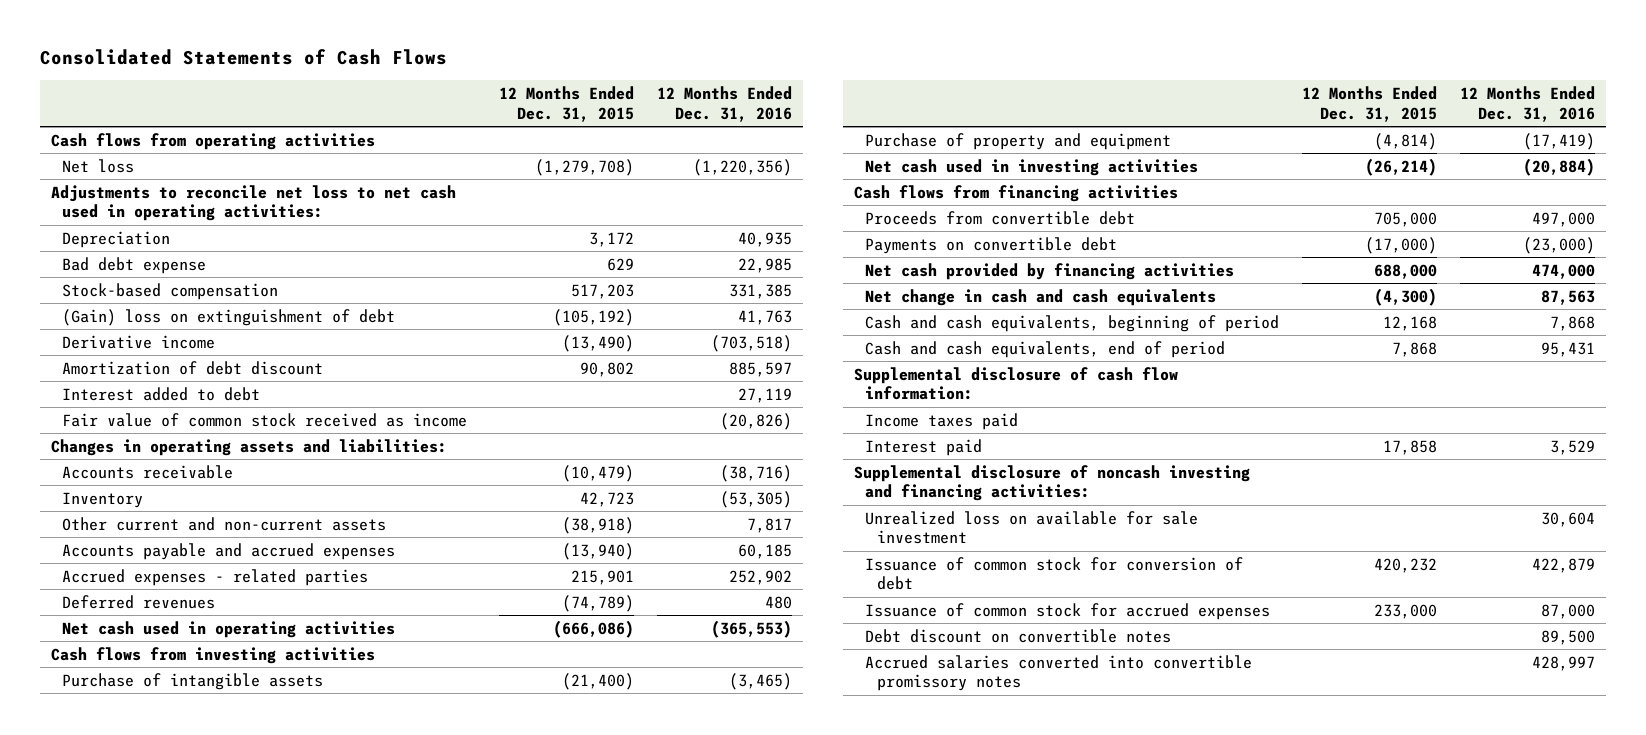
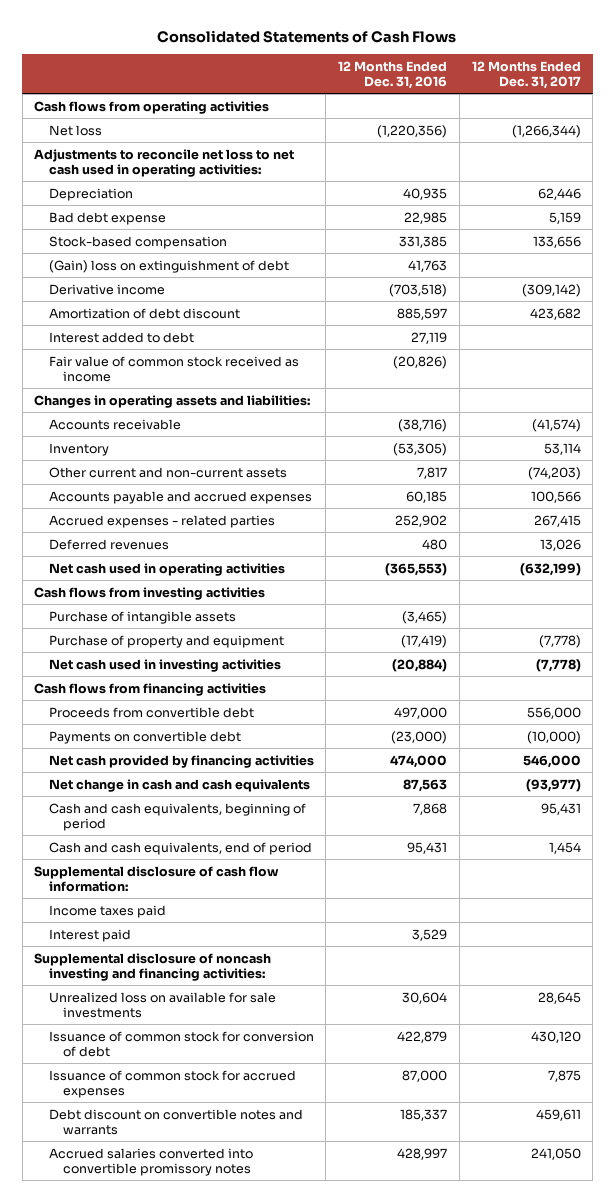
- | 12 Months Ended Dec. 31, 2015 | 12 Months Ended Dec. 31, 2016
+ | 12 Months Ended Dec. 31, 2016 | 12 Months Ended Dec. 31, 2017
- Unrealized loss on available for sale investment | | 30,604
+ Unrealized loss on available for sale investments | 30,604 | 28,645
- Debt discount on convertible notes | | 89,500
+ Debt discount on convertible notes and warrants | 185,337 | 459,611

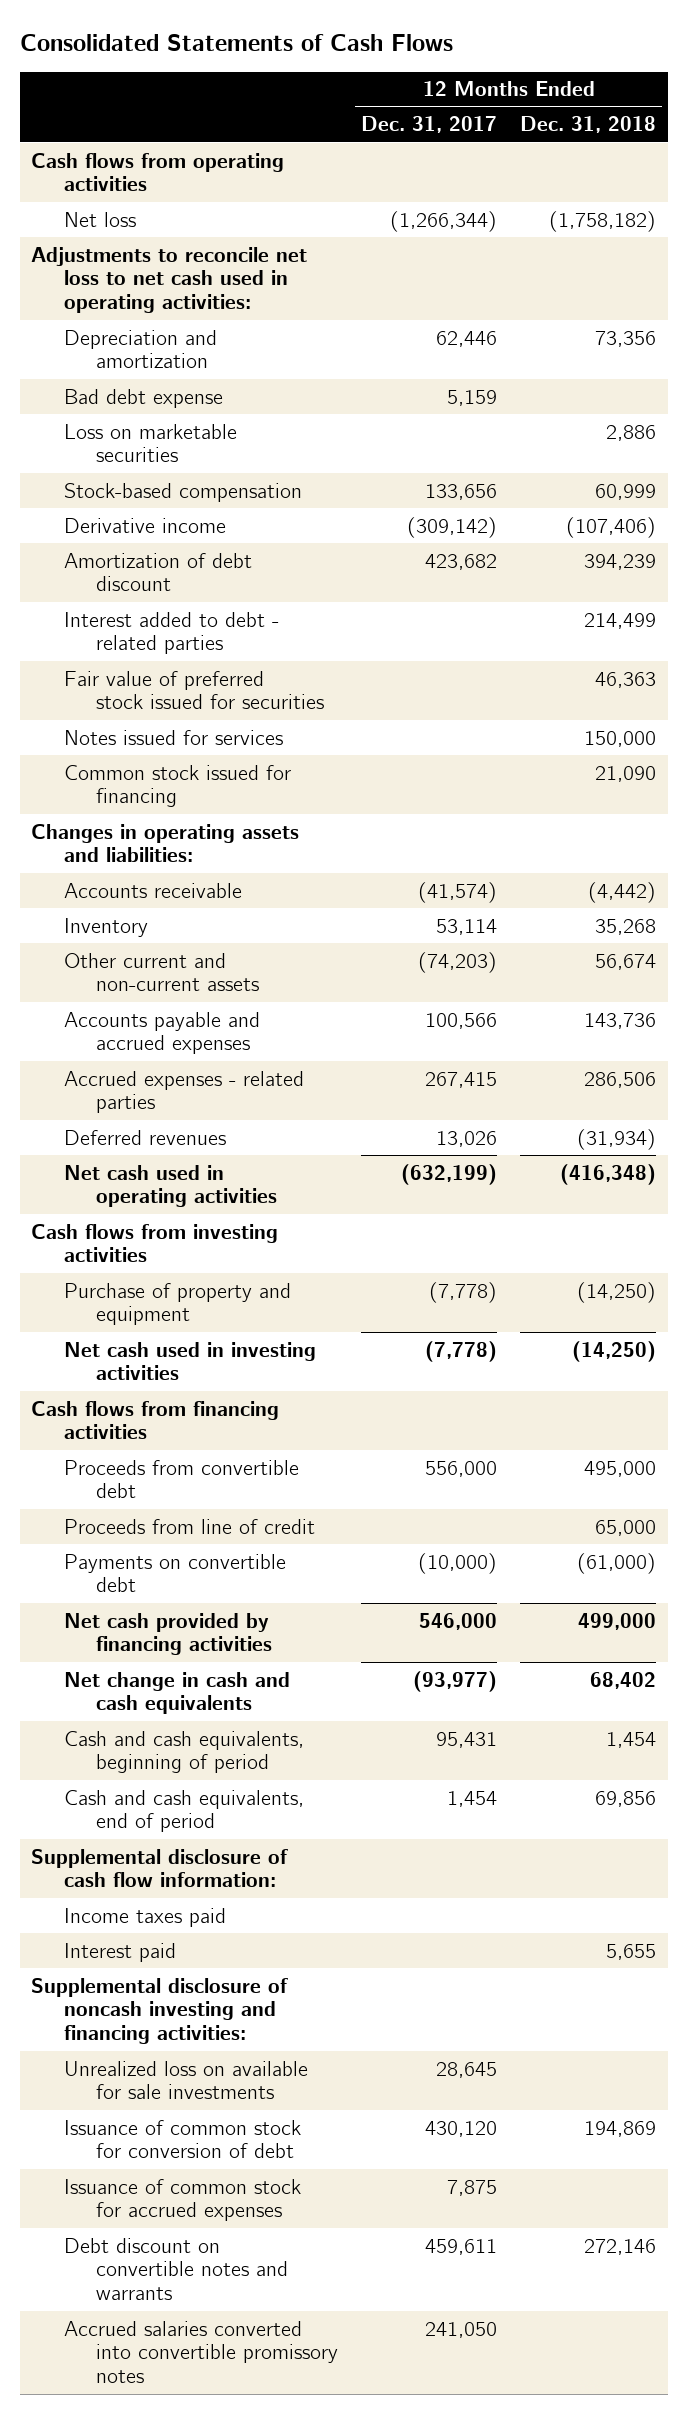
- | 12 Months Ended Dec. 31, 2016 | 12 Months Ended Dec. 31, 2017
+ | 12 Months Ended Dec. 31, 2017 | 12 Months Ended Dec. 31, 2018
- Depreciation | 40,935 | 62,446
+ Depreciation and amortization | 62,446 | 73,356
+ Loss on marketable securities | | 2,886
- (Gain) loss on extinguishment of debt | 41,763 |
- Interest added to debt | 27,119 |
- Fair value of common stock received as income | (20,826) |
+ Interest added to debt - related parties | | 214,499
+ Fair value of preferred stock issued for securities | | 46,363
+ Notes issued for services | | 150,000
+ Common stock issued for financing | | 21,090
- Purchase of intangible assets | (3,465) |
+ Proceeds from line of credit | | 65,000

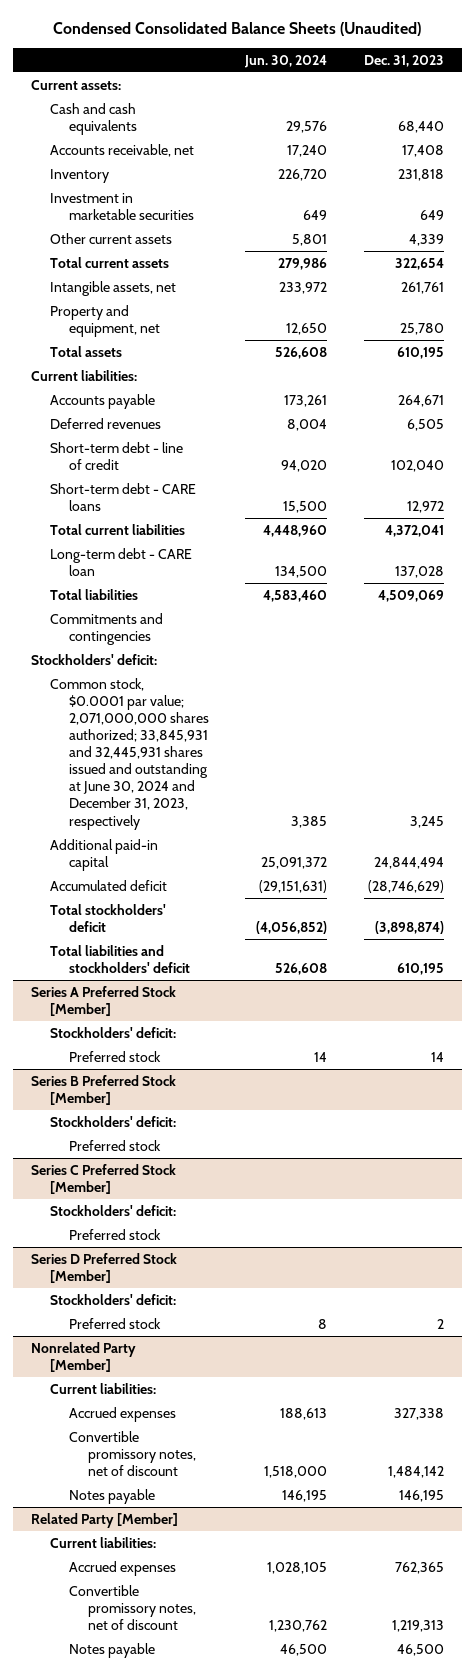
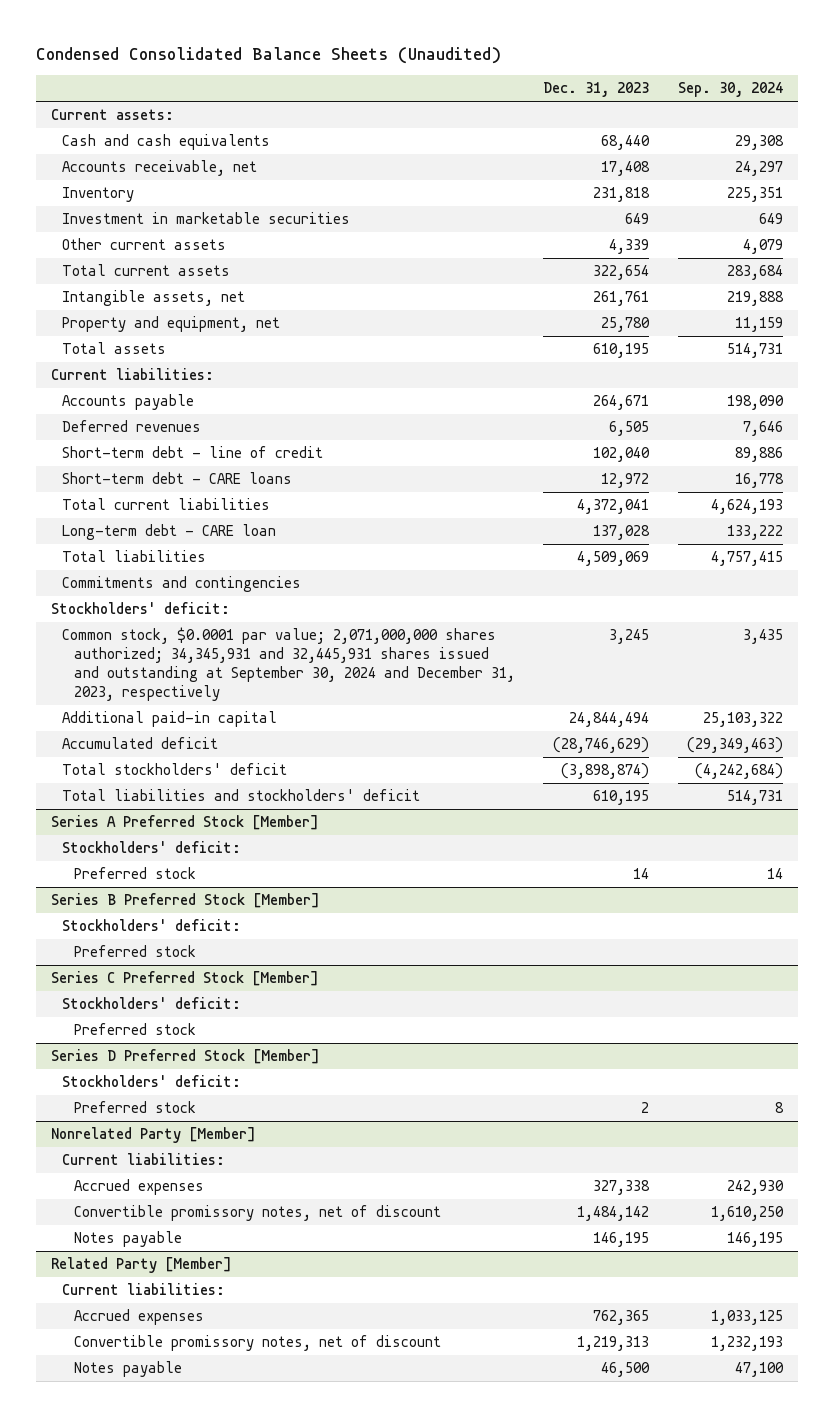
- | Jun. 30, 2024 | Dec. 31, 2023
+ | Dec. 31, 2023 | Sep. 30, 2024
- Common stock, $0.0001 par value; 2,071,000,000 shares authorized; 33,845,931 and 32,445,931 shares issued and outstanding at June 30, 2024 and December 31, 2023, respectively | 3,385 | 3,245
+ Common stock, $0.0001 par value; 2,071,000,000 shares authorized; 34,345,931 and 32,445,931 shares issued and outstanding at September 30, 2024 and December 31, 2023, respectively | 3,245 | 3,435

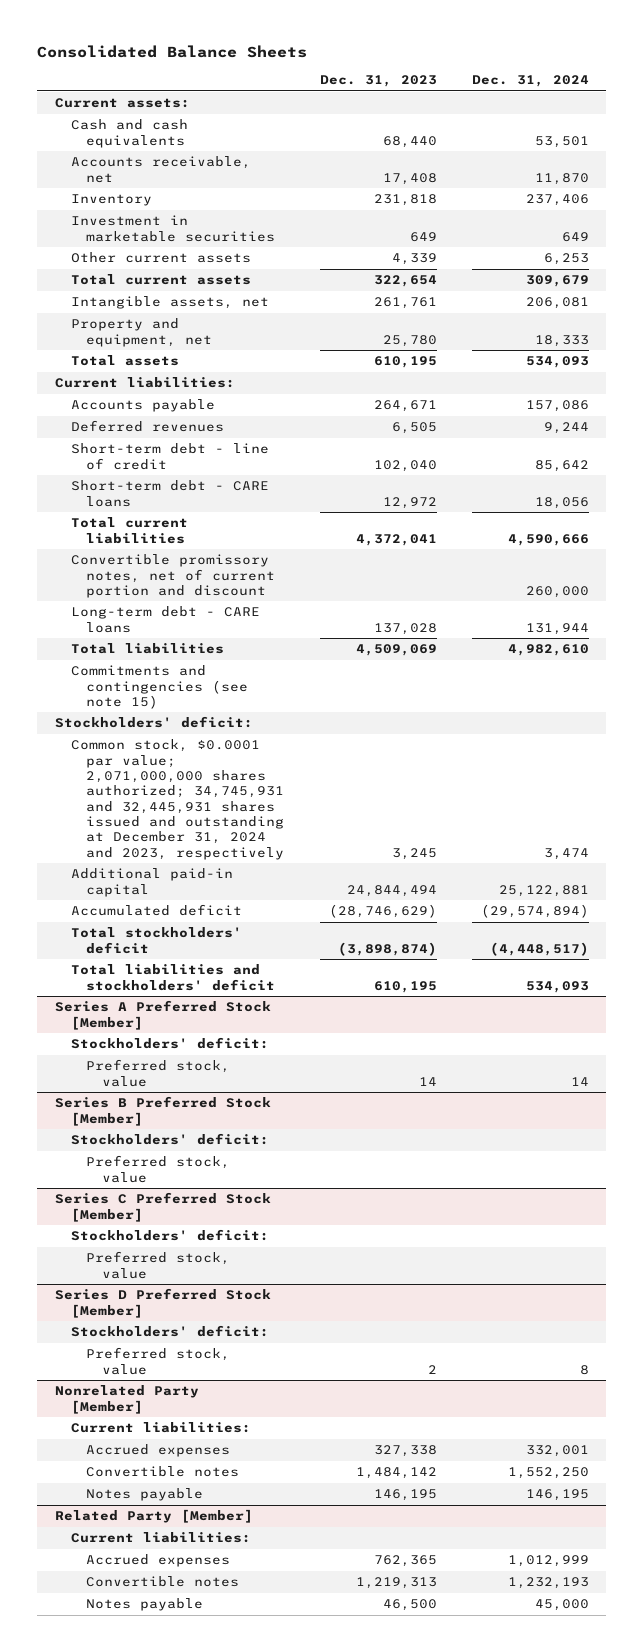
- Condensed Consolidated Balance Sheets (Unaudited)
+ Consolidated Balance Sheets
- | Dec. 31, 2023 | Sep. 30, 2024
+ | Dec. 31, 2023 | Dec. 31, 2024
- Long-term debt - CARE loan | 137,028 | 133,222
+ Convertible promissory notes, net of current portion and discount | | 260,000
+ Long-term debt - CARE loans | 137,028 | 131,944
- Commitments and contingencies
+ Commitments and contingencies (see note 15)
- Common stock, $0.0001 par value; 2,071,000,000 shares authorized; 34,345,931 and 32,445,931 shares issued and outstanding at September 30, 2024 and December 31, 2023, respectively | 3,245 | 3,435
+ Common stock, $0.0001 par value; 2,071,000,000 shares authorized; 34,745,931 and 32,445,931 shares issued and outstanding at December 31, 2024 and 2023, respectively | 3,245 | 3,474
@ Series A Preferred Stock [Member]
- Preferred stock | 14 | 14
+ Preferred stock, value | 14 | 14
@ Series B Preferred Stock [Member]
- Preferred stock
+ Preferred stock, value
@ Series C Preferred Stock [Member]
- Preferred stock
+ Preferred stock, value
@ Series D Preferred Stock [Member]
- Preferred stock | 2 | 8
+ Preferred stock, value | 2 | 8
@ Nonrelated Party [Member]
- Convertible promissory notes, net of discount | 1,484,142 | 1,610,250
+ Convertible notes | 1,484,142 | 1,552,250
@ Related Party [Member]
- Convertible promissory notes, net of discount | 1,219,313 | 1,232,193
+ Convertible notes | 1,219,313 | 1,232,193

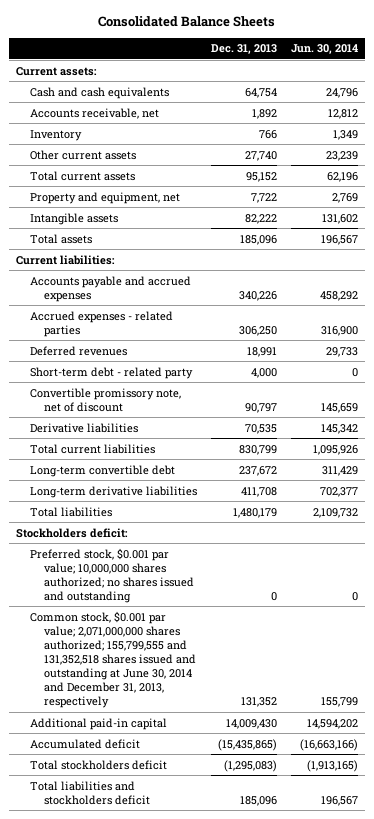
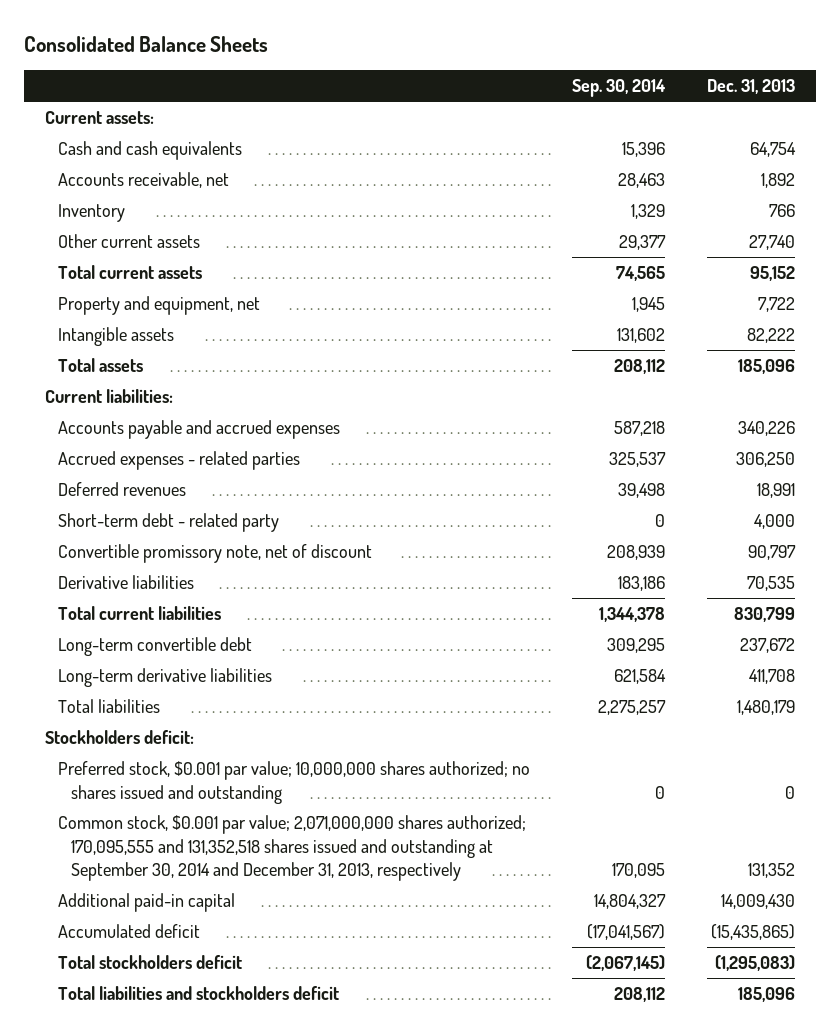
- | Dec. 31, 2013 | Jun. 30, 2014
+ | Sep. 30, 2014 | Dec. 31, 2013
- Common stock, $0.001 par value; 2,071,000,000 shares authorized; 155,799,555 and 131,352,518 shares issued and outstanding at June 30, 2014 and December 31, 2013, respectively | 131,352 | 155,799
+ Common stock, $0.001 par value; 2,071,000,000 shares authorized; 170,095,555 and 131,352,518 shares issued and outstanding at September 30, 2014 and December 31, 2013, respectively | 170,095 | 131,352

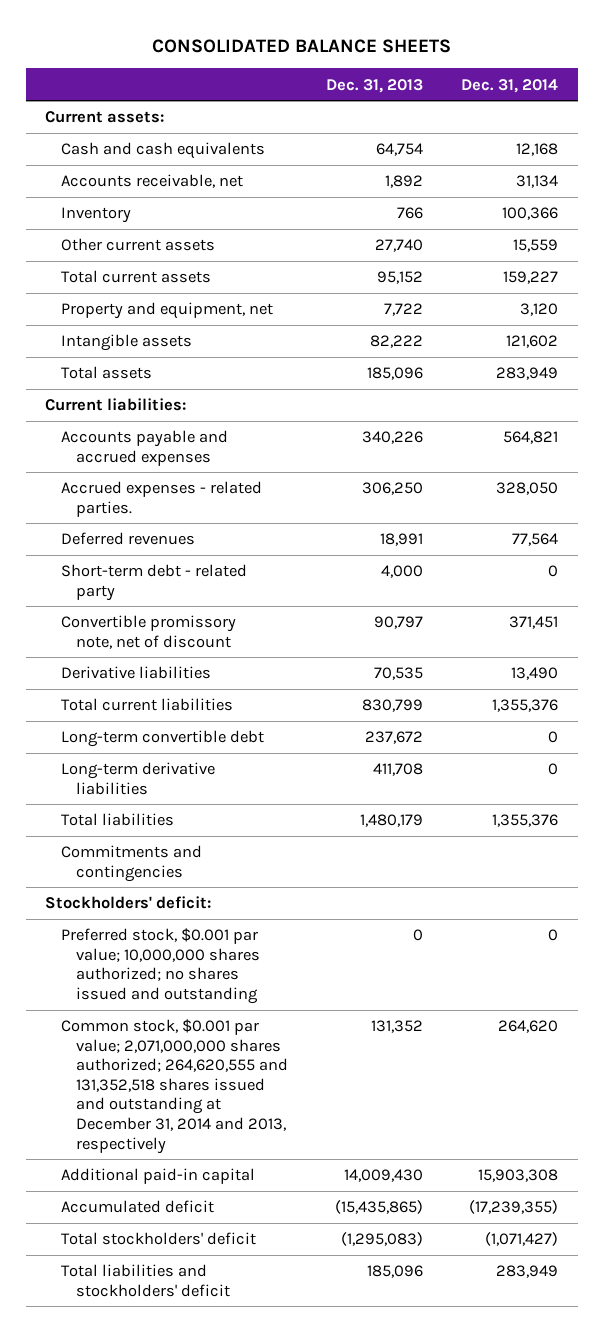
- Consolidated Balance Sheets
+ CONSOLIDATED BALANCE SHEETS
- | Sep. 30, 2014 | Dec. 31, 2013
+ | Dec. 31, 2013 | Dec. 31, 2014
- Accrued expenses - related parties | 325,537 | 306,250
+ Accrued expenses - related parties. | 306,250 | 328,050
- Stockholders deficit:
+ Commitments and contingencies
+ Stockholders' deficit:
- Common stock, $0.001 par value; 2,071,000,000 shares authorized; 170,095,555 and 131,352,518 shares issued and outstanding at September 30, 2014 and December 31, 2013, respectively | 170,095 | 131,352
+ Common stock, $0.001 par value; 2,071,000,000 shares authorized; 264,620,555 and 131,352,518 shares issued and outstanding at December 31, 2014 and 2013, respectively | 131,352 | 264,620
- Total stockholders deficit | (2,067,145) | (1,295,083)
- Total liabilities and stockholders deficit | 208,112 | 185,096
+ Total stockholders' deficit | (1,295,083) | (1,071,427)
+ Total liabilities and stockholders' deficit | 185,096 | 283,949

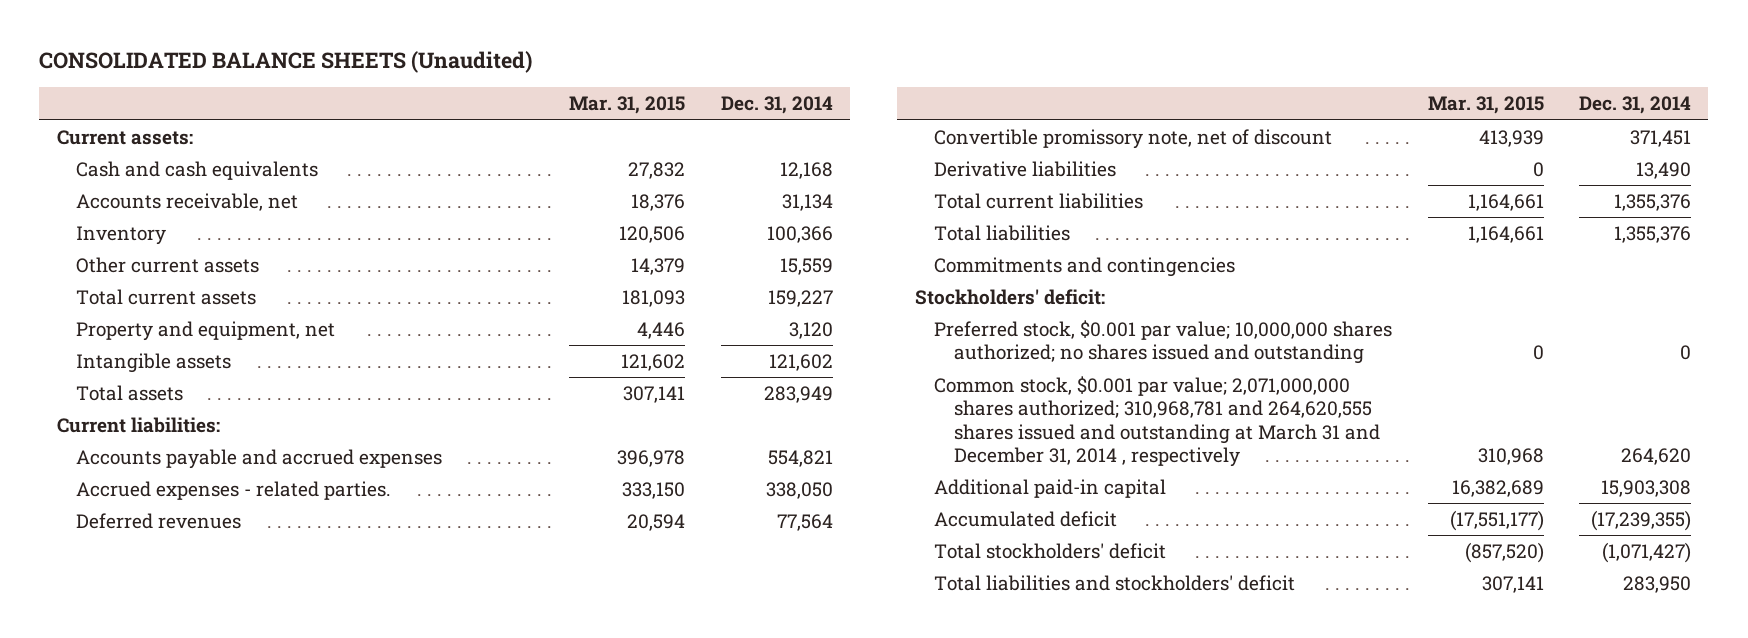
- CONSOLIDATED BALANCE SHEETS
+ CONSOLIDATED BALANCE SHEETS (Unaudited)
- | Dec. 31, 2013 | Dec. 31, 2014
+ | Mar. 31, 2015 | Dec. 31, 2014
- Accounts payable and accrued expenses | 340,226 | 564,821
- Accrued expenses - related parties. | 306,250 | 328,050
+ Accounts payable and accrued expenses | 396,978 | 554,821
+ Accrued expenses - related parties. | 333,150 | 338,050
- Short-term debt - related party | 4,000 | 0
- Long-term convertible debt | 237,672 | 0
- Long-term derivative liabilities | 411,708 | 0
- Common stock, $0.001 par value; 2,071,000,000 shares authorized; 264,620,555 and 131,352,518 shares issued and outstanding at December 31, 2014 and 2013, respectively | 131,352 | 264,620
+ Common stock, $0.001 par value; 2,071,000,000 shares authorized; 310,968,781 and 264,620,555 shares issued and outstanding at March 31 and December 31, 2014 , respectively | 310,968 | 264,620
- Total liabilities and stockholders' deficit | 185,096 | 283,949
+ Total liabilities and stockholders' deficit | 307,141 | 283,950

